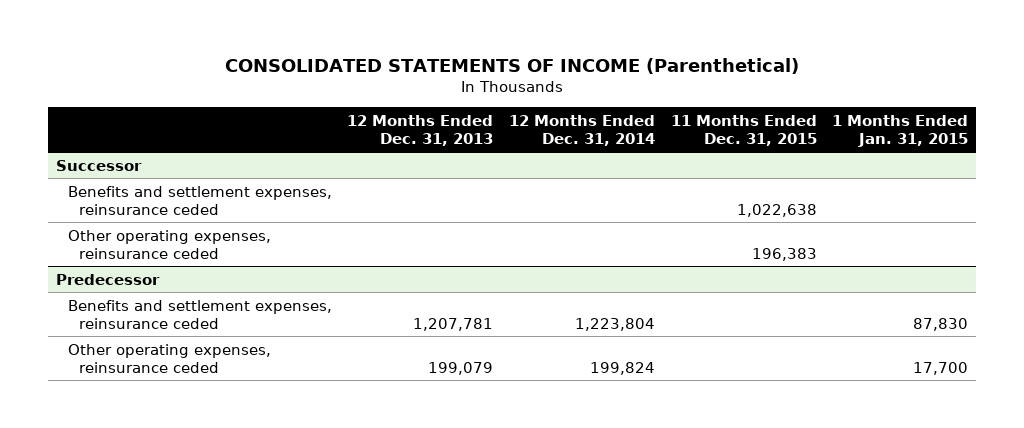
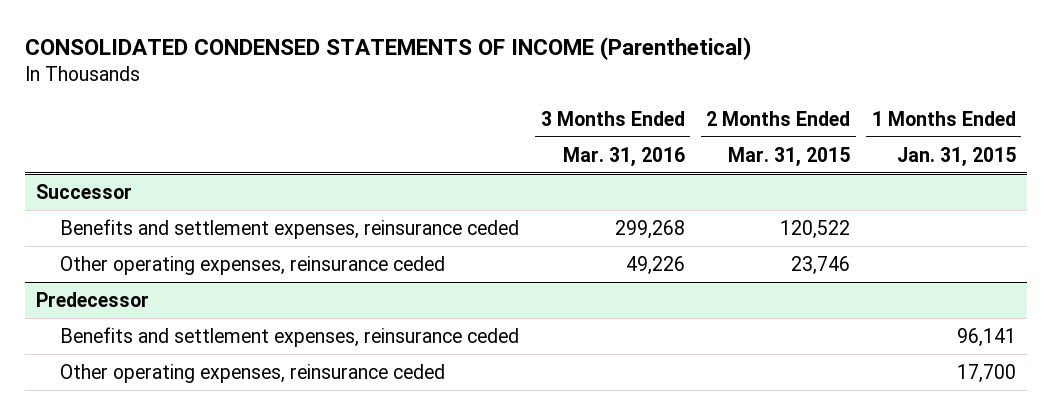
- CONSOLIDATED STATEMENTS OF INCOME (Parenthetical)
+ CONSOLIDATED CONDENSED STATEMENTS OF INCOME (Parenthetical)
- | 12 Months Ended Dec. 31, 2013 | 12 Months Ended Dec. 31, 2014 | 11 Months Ended Dec. 31, 2015 | 1 Months Ended Jan. 31, 2015
+ | 3 Months Ended Mar. 31, 2016 | 2 Months Ended Mar. 31, 2015 | 1 Months Ended Jan. 31, 2015
@ Predecessor
- Benefits and settlement expenses, reinsurance ceded | 1,207,781 | 1,223,804 | | 87,830
+ Benefits and settlement expenses, reinsurance ceded | | | 96,141

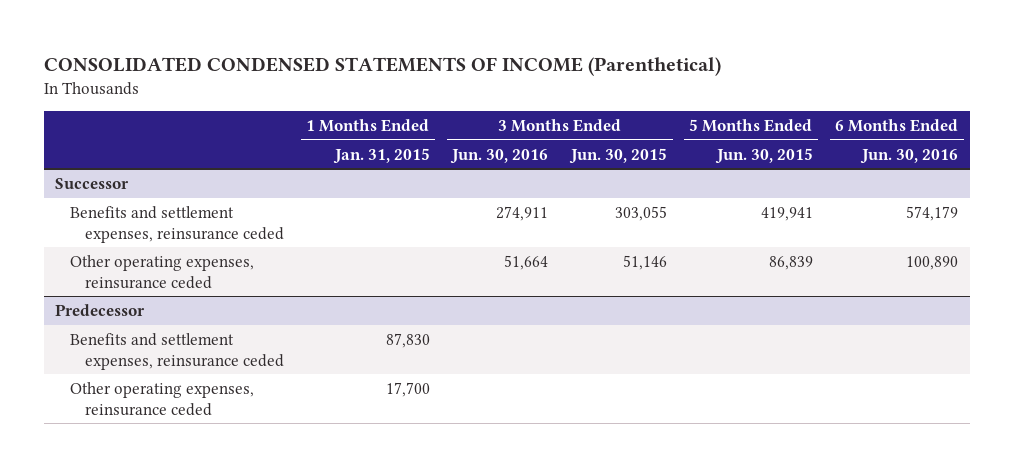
- | 3 Months Ended Mar. 31, 2016 | 2 Months Ended Mar. 31, 2015 | 1 Months Ended Jan. 31, 2015
+ | 1 Months Ended Jan. 31, 2015 | 3 Months Ended Jun. 30, 2016 | 3 Months Ended Jun. 30, 2015 | 5 Months Ended Jun. 30, 2015 | 6 Months Ended Jun. 30, 2016
@ Predecessor
- Benefits and settlement expenses, reinsurance ceded | | | 96,141
+ Benefits and settlement expenses, reinsurance ceded | 87,830 | | | |

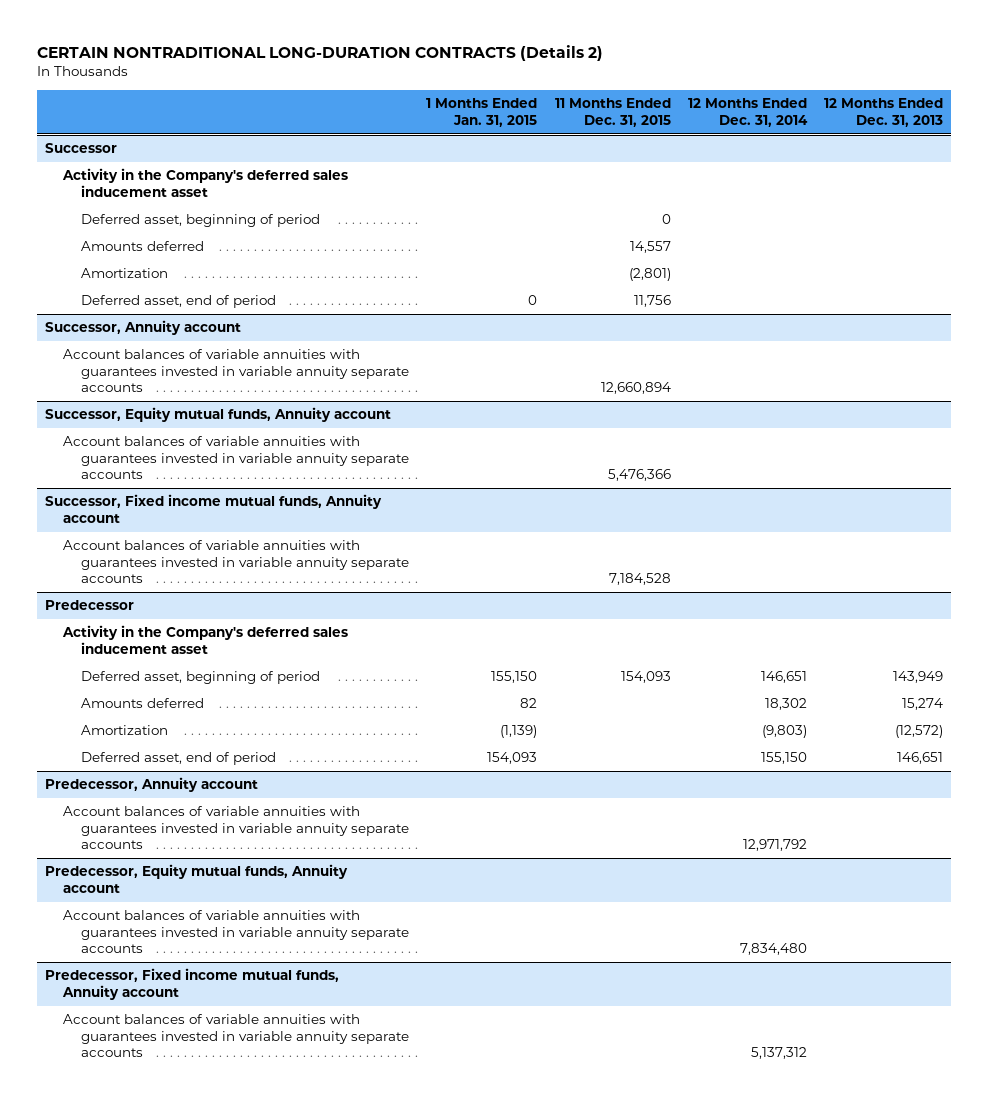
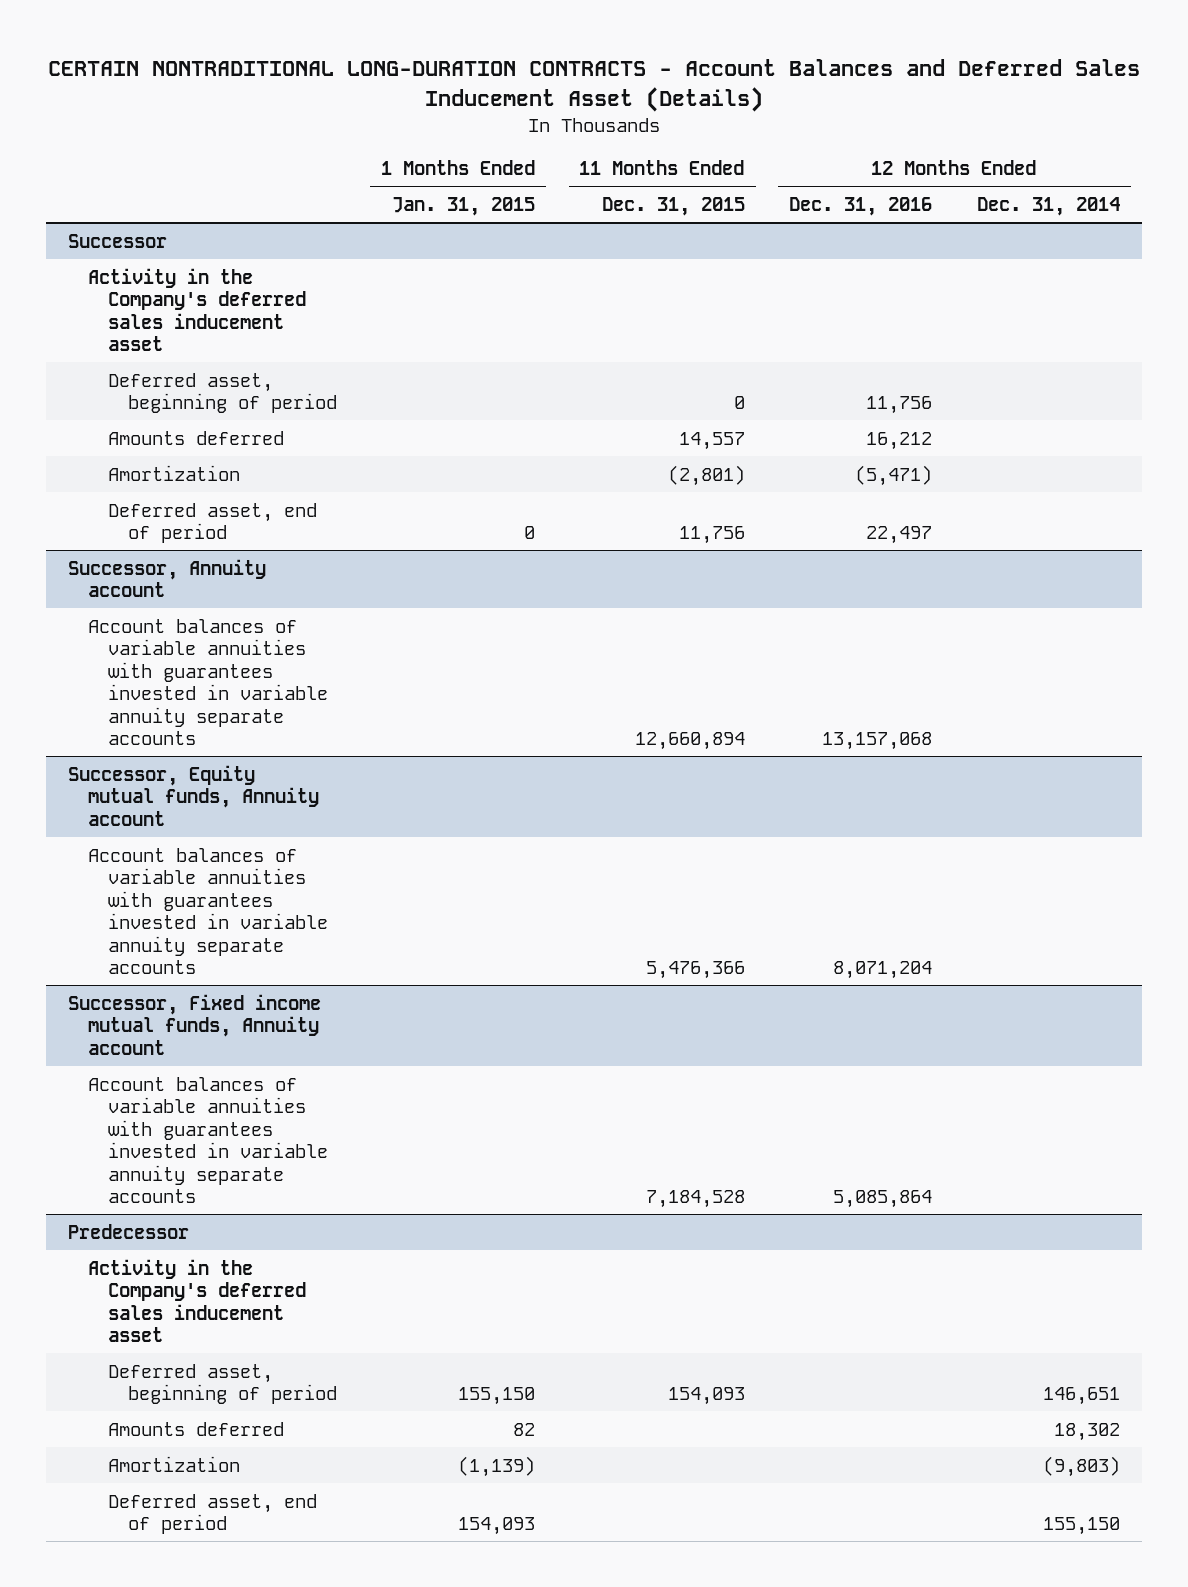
- CERTAIN NONTRADITIONAL LONG-DURATION CONTRACTS (Details 2)
+ CERTAIN NONTRADITIONAL LONG-DURATION CONTRACTS - Account Balances and Deferred Sales Inducement Asset (Details)
- | 1 Months Ended Jan. 31, 2015 | 11 Months Ended Dec. 31, 2015 | 12 Months Ended Dec. 31, 2014 | 12 Months Ended Dec. 31, 2013
+ | 1 Months Ended Jan. 31, 2015 | 11 Months Ended Dec. 31, 2015 | 12 Months Ended Dec. 31, 2016 | 12 Months Ended Dec. 31, 2014
- Predecessor, Annuity account
- Account balances of variable annuities with guarantees invested in variable annuity separate accounts | | | 12,971,792 |
- Predecessor, Equity mutual funds, Annuity account
- Account balances of variable annuities with guarantees invested in variable annuity separate accounts | | | 7,834,480 |
- Predecessor, Fixed income mutual funds, Annuity account
- Account balances of variable annuities with guarantees invested in variable annuity separate accounts | | | 5,137,312 |

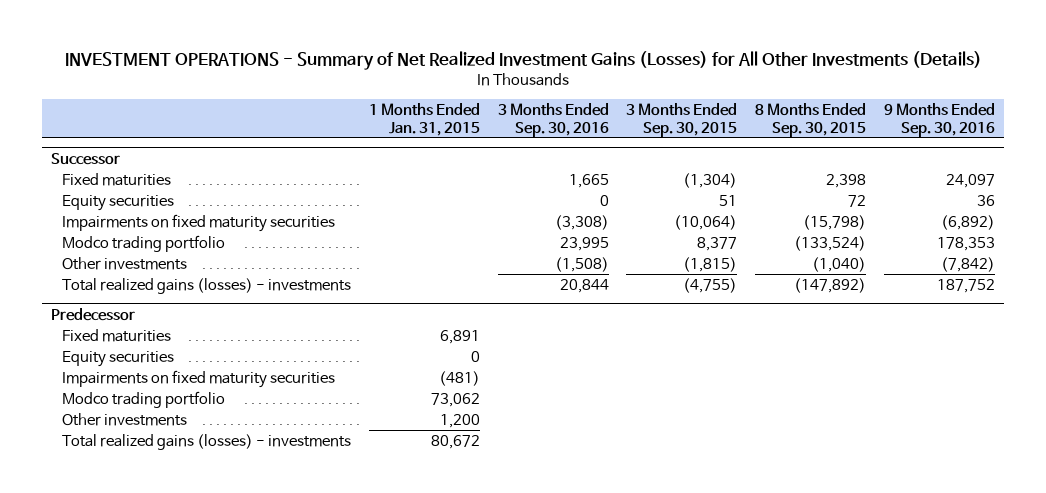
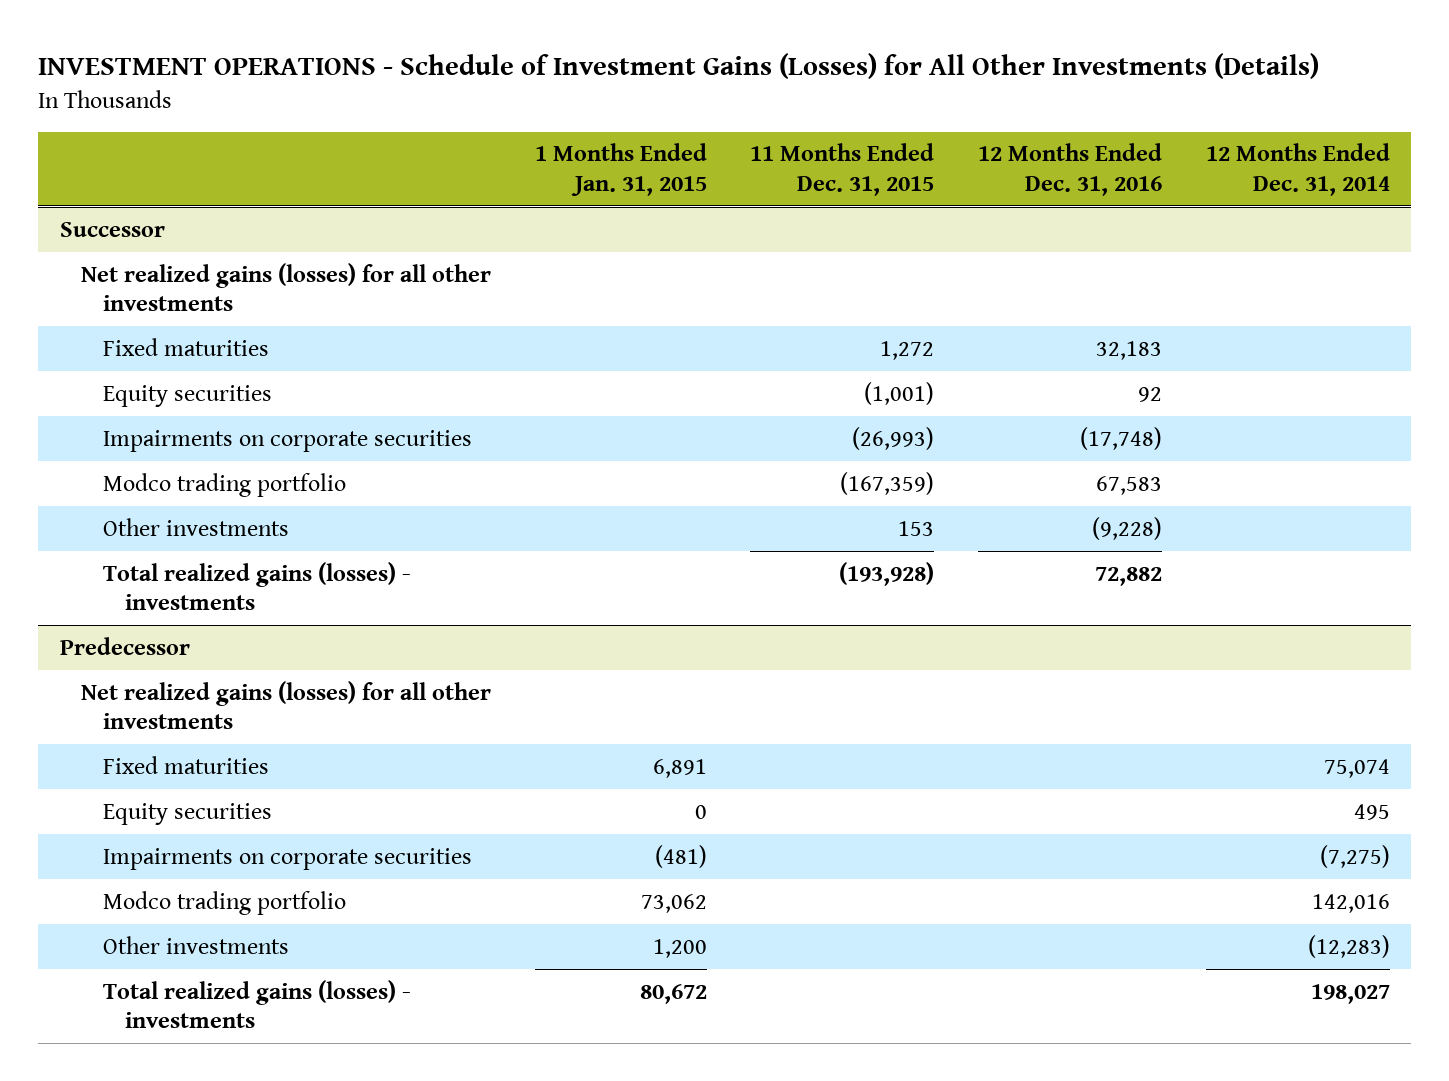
- INVESTMENT OPERATIONS - Summary of Net Realized Investment Gains (Losses) for All Other Investments (Details)
+ INVESTMENT OPERATIONS - Schedule of Investment Gains (Losses) for All Other Investments (Details)
- | 1 Months Ended Jan. 31, 2015 | 3 Months Ended Sep. 30, 2016 | 3 Months Ended Sep. 30, 2015 | 8 Months Ended Sep. 30, 2015 | 9 Months Ended Sep. 30, 2016
+ | 1 Months Ended Jan. 31, 2015 | 11 Months Ended Dec. 31, 2015 | 12 Months Ended Dec. 31, 2016 | 12 Months Ended Dec. 31, 2014
@ Successor
+ Net realized gains (losses) for all other investments
- Impairments on fixed maturity securities | | (3,308) | (10,064) | (15,798) | (6,892)
+ Impairments on corporate securities | | (26,993) | (17,748) |
@ Predecessor
+ Net realized gains (losses) for all other investments
- Impairments on fixed maturity securities | (481) | | | |
+ Impairments on corporate securities | (481) | | | (7,275)

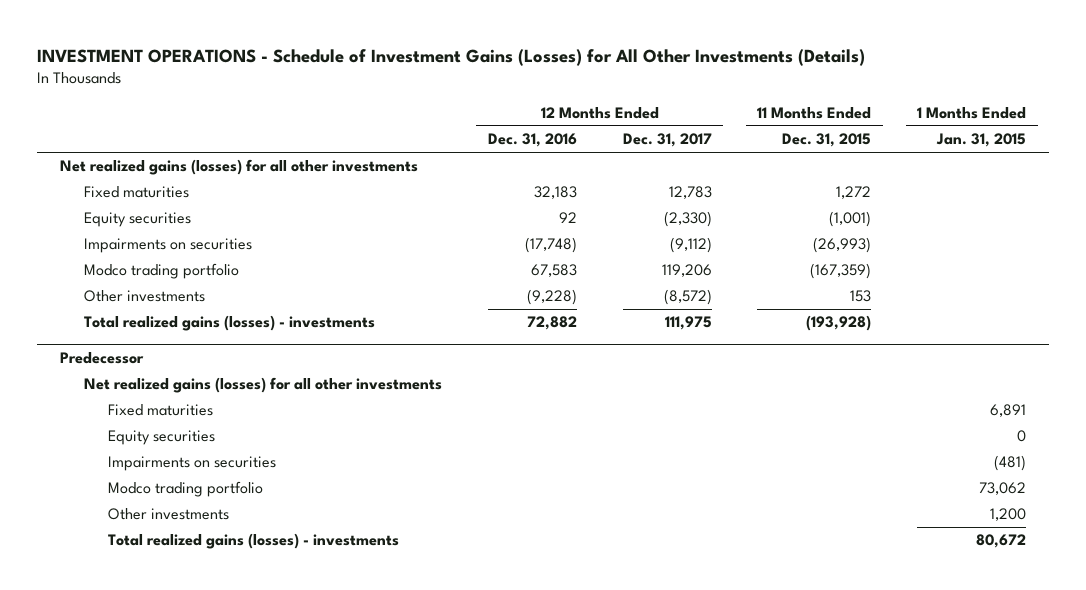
- | 1 Months Ended Jan. 31, 2015 | 11 Months Ended Dec. 31, 2015 | 12 Months Ended Dec. 31, 2016 | 12 Months Ended Dec. 31, 2014
+ | 12 Months Ended Dec. 31, 2016 | 12 Months Ended Dec. 31, 2017 | 11 Months Ended Dec. 31, 2015 | 1 Months Ended Jan. 31, 2015
- Successor
- Impairments on corporate securities | | (26,993) | (17,748) |
+ Impairments on securities | (17,748) | (9,112) | (26,993) |
@ Predecessor
- Impairments on corporate securities | (481) | | | (7,275)
+ Impairments on securities | | | | (481)

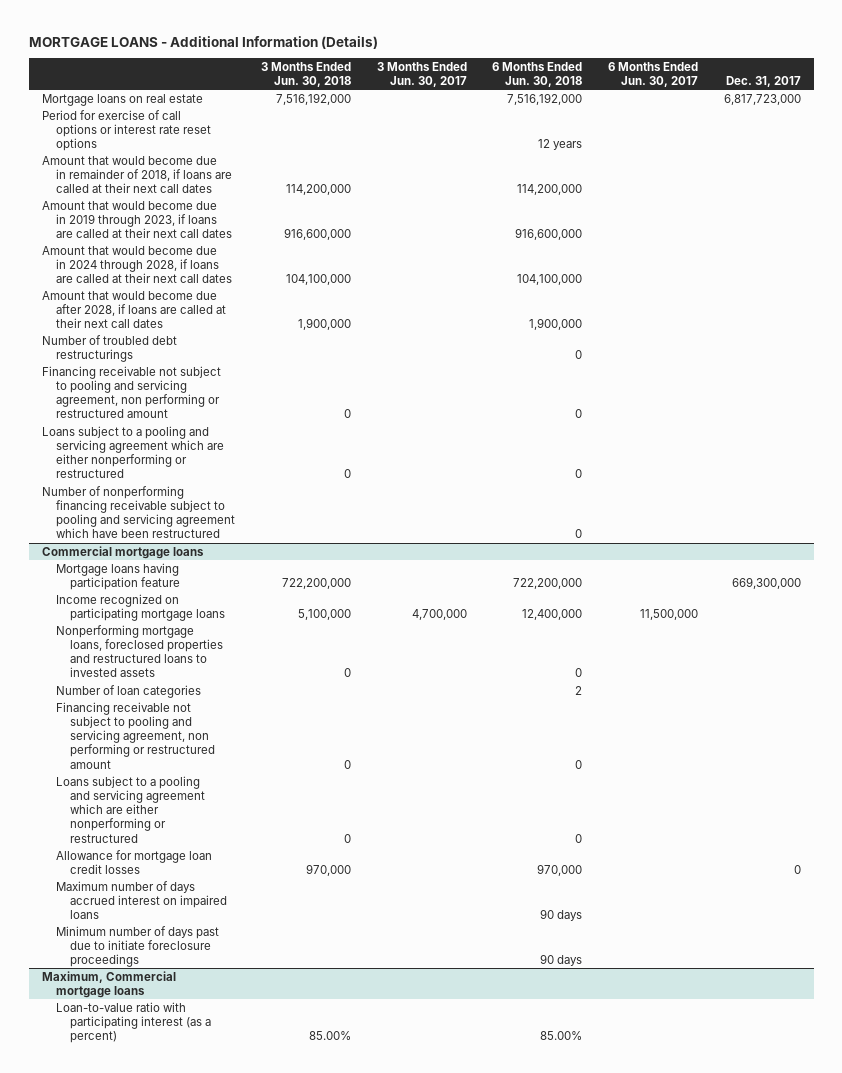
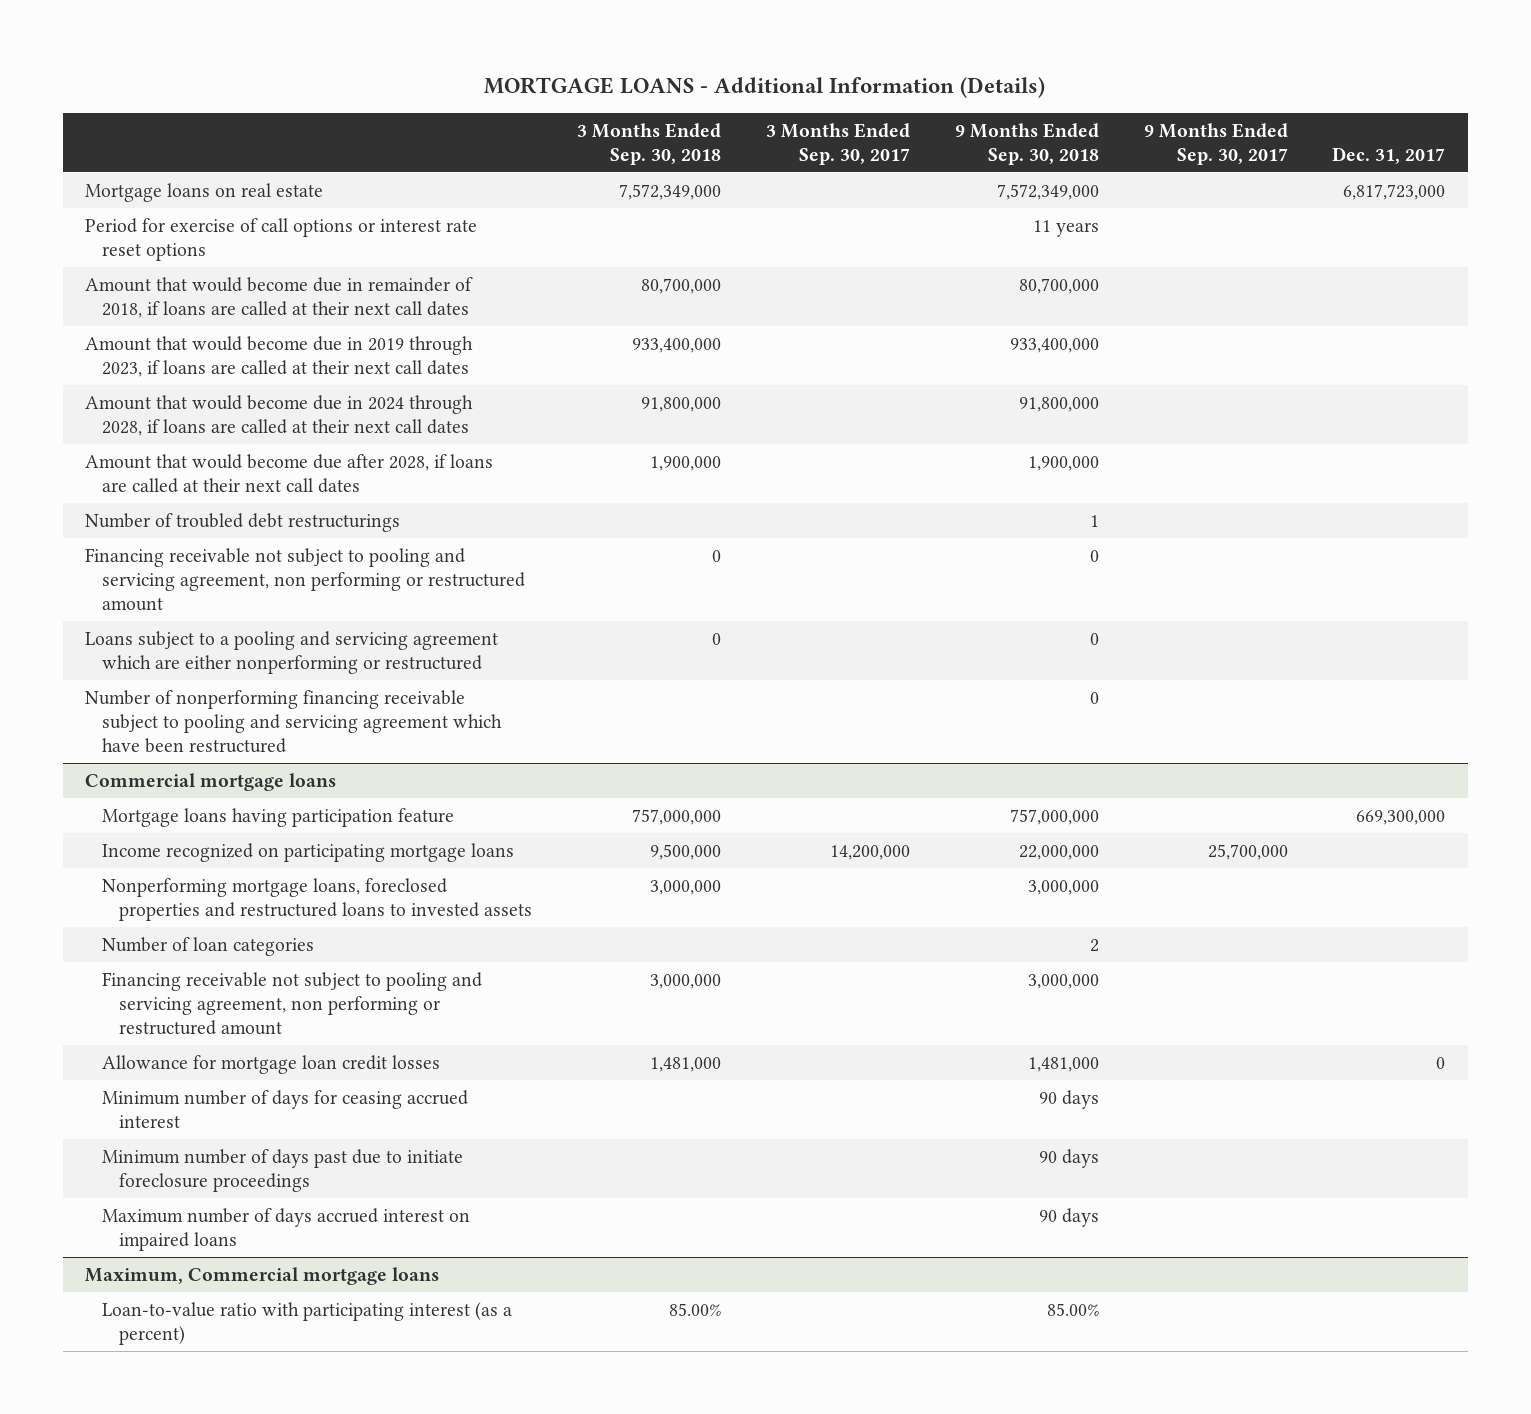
- | 3 Months Ended Jun. 30, 2018 | 3 Months Ended Jun. 30, 2017 | 6 Months Ended Jun. 30, 2018 | 6 Months Ended Jun. 30, 2017 | Dec. 31, 2017
+ | 3 Months Ended Sep. 30, 2018 | 3 Months Ended Sep. 30, 2017 | 9 Months Ended Sep. 30, 2018 | 9 Months Ended Sep. 30, 2017 | Dec. 31, 2017
@ Commercial mortgage loans
- Loans subject to a pooling and servicing agreement which are either nonperforming or restructured | 0 | | 0 | |
+ Minimum number of days for ceasing accrued interest | | | 90 days | |
moved down: Maximum number of days accrued interest on impaired loans | | | 90 days | |

